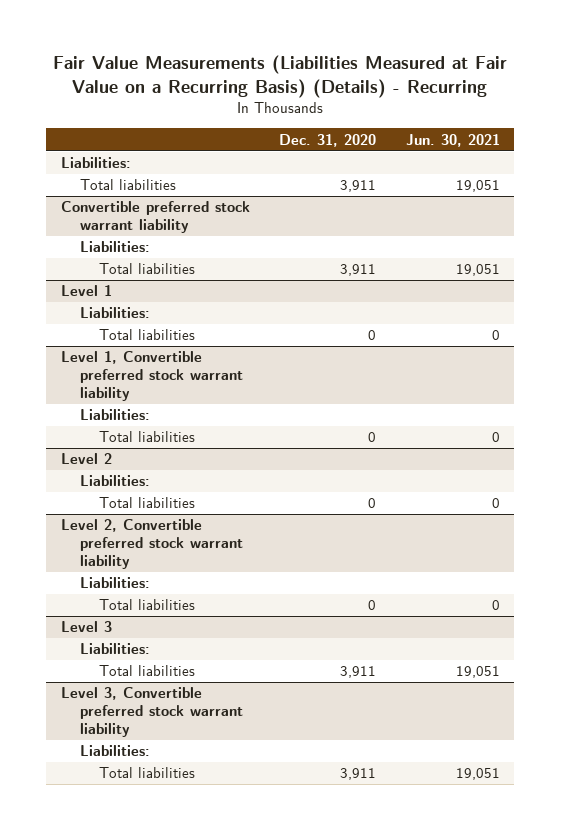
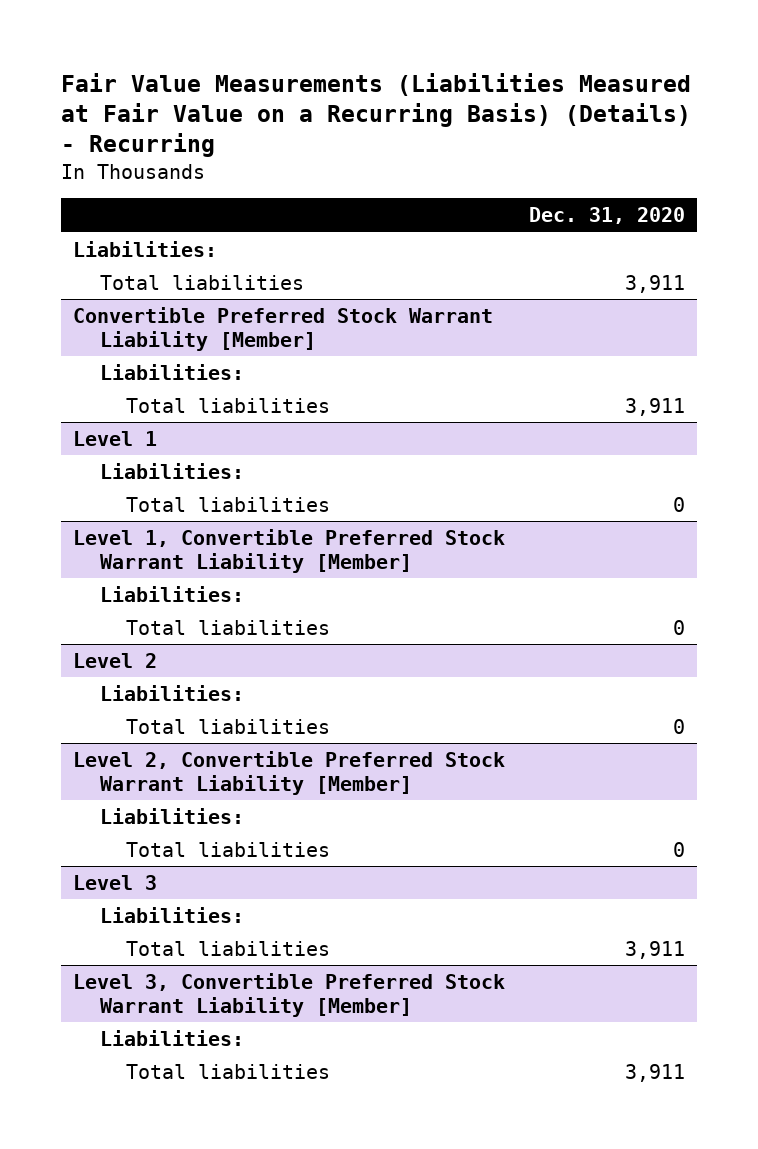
- | Dec. 31, 2020 | Jun. 30, 2021
+ | Dec. 31, 2020
- Convertible preferred stock warrant liability
+ Convertible Preferred Stock Warrant Liability [Member]
- Level 1, Convertible preferred stock warrant liability
+ Level 1, Convertible Preferred Stock Warrant Liability [Member]
- Level 2, Convertible preferred stock warrant liability
+ Level 2, Convertible Preferred Stock Warrant Liability [Member]
- Level 3, Convertible preferred stock warrant liability
+ Level 3, Convertible Preferred Stock Warrant Liability [Member]

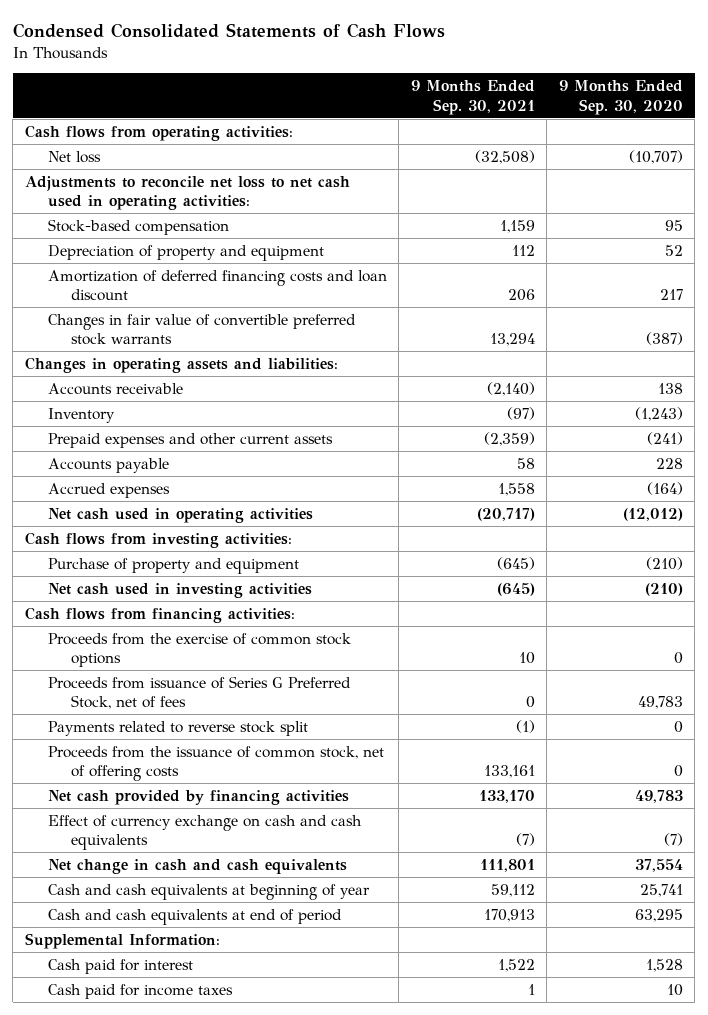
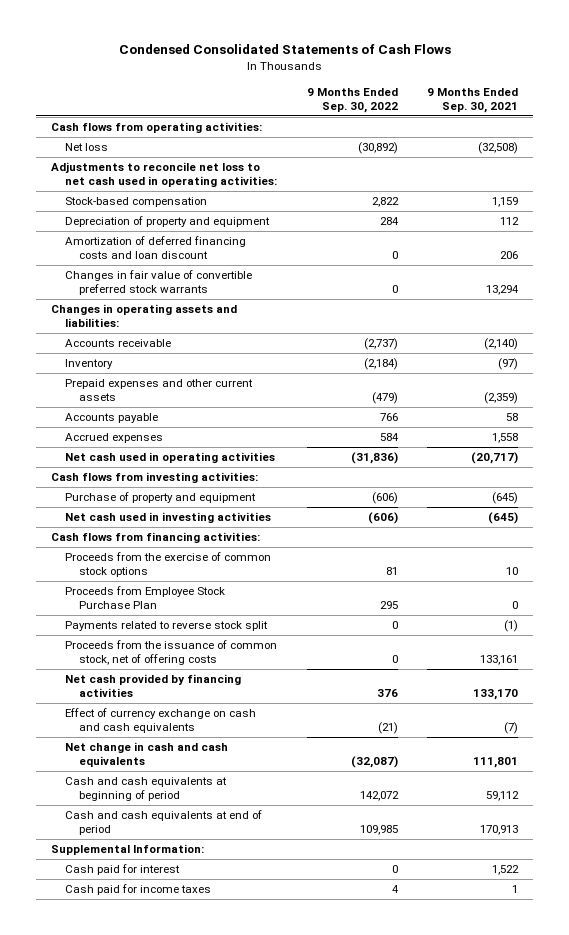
- | 9 Months Ended Sep. 30, 2021 | 9 Months Ended Sep. 30, 2020
+ | 9 Months Ended Sep. 30, 2022 | 9 Months Ended Sep. 30, 2021
- Proceeds from issuance of Series G Preferred Stock, net of fees | 0 | 49,783
+ Proceeds from Employee Stock Purchase Plan | 295 | 0
- Cash and cash equivalents at beginning of year | 59,112 | 25,741
+ Cash and cash equivalents at beginning of period | 142,072 | 59,112

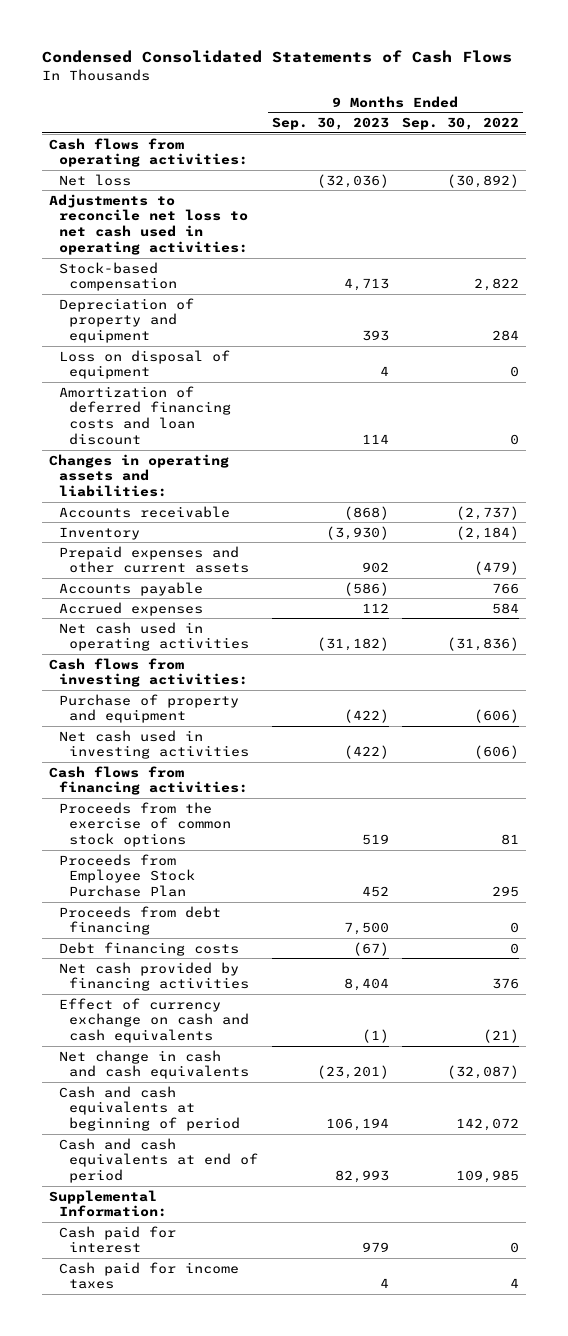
- | 9 Months Ended Sep. 30, 2022 | 9 Months Ended Sep. 30, 2021
+ | 9 Months Ended Sep. 30, 2023 | 9 Months Ended Sep. 30, 2022
+ Loss on disposal of equipment | 4 | 0
- Changes in fair value of convertible preferred stock warrants | 0 | 13,294
- Payments related to reverse stock split | 0 | (1)
- Proceeds from the issuance of common stock, net of offering costs | 0 | 133,161
+ Proceeds from debt financing | 7,500 | 0
+ Debt financing costs | (67) | 0

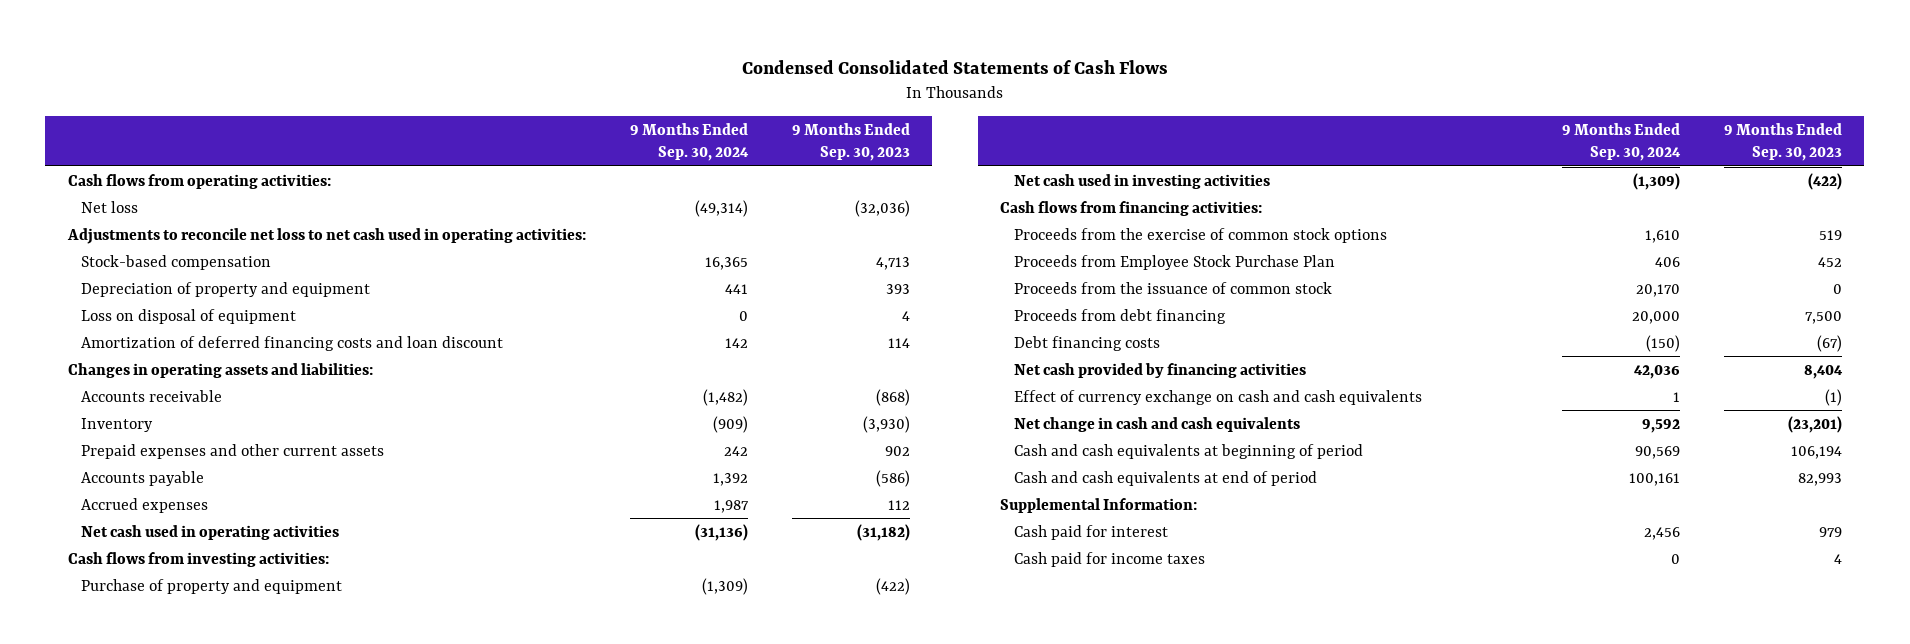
- | 9 Months Ended Sep. 30, 2023 | 9 Months Ended Sep. 30, 2022
+ | 9 Months Ended Sep. 30, 2024 | 9 Months Ended Sep. 30, 2023
+ Proceeds from the issuance of common stock | 20,170 | 0

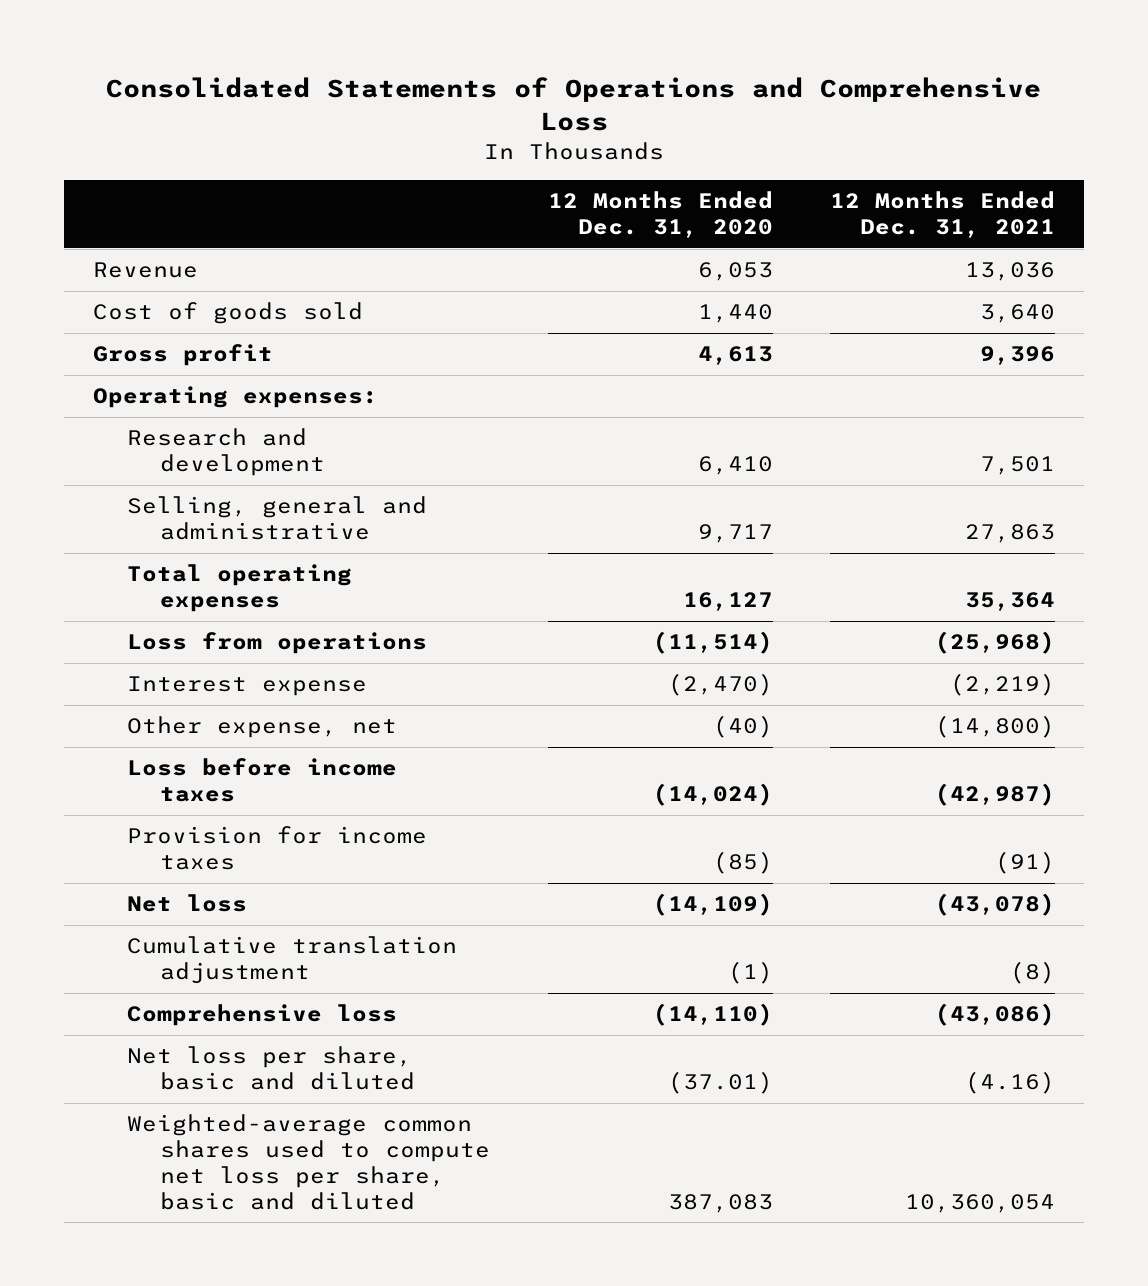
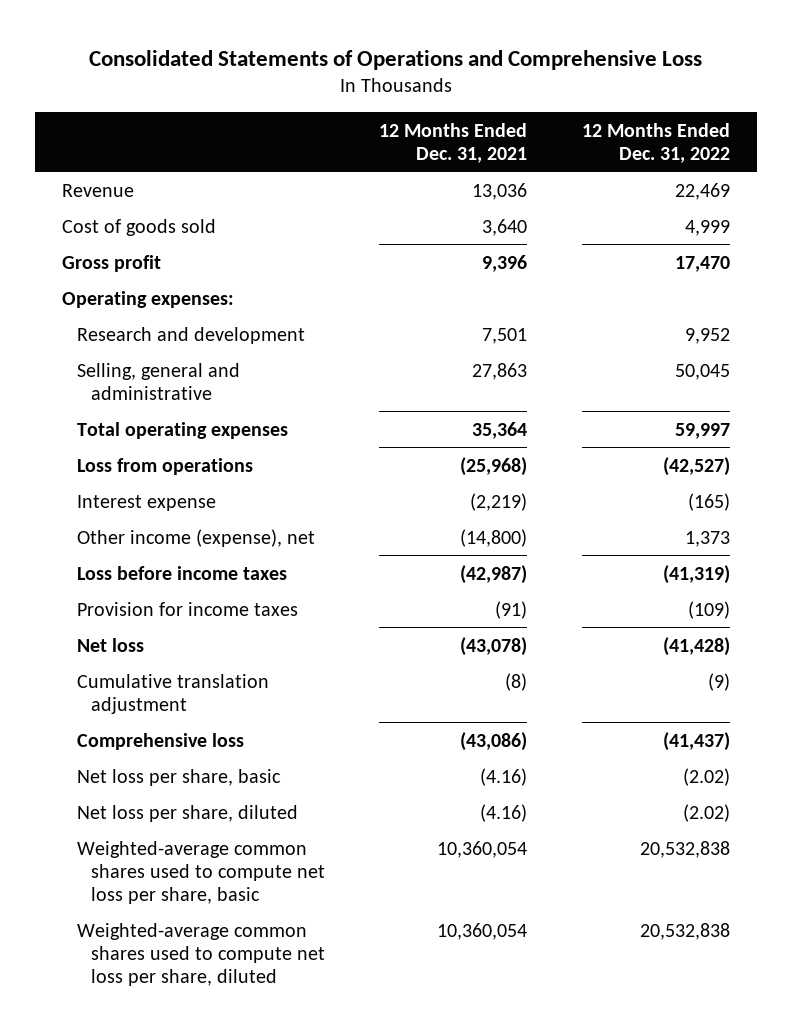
- | 12 Months Ended Dec. 31, 2020 | 12 Months Ended Dec. 31, 2021
+ | 12 Months Ended Dec. 31, 2021 | 12 Months Ended Dec. 31, 2022
- Other expense, net | (40) | (14,800)
+ Other income (expense), net | (14,800) | 1,373
- Net loss per share, basic and diluted | (37.01) | (4.16)
- Weighted-average common shares used to compute net loss per share, basic and diluted | 387,083 | 10,360,054
+ Net loss per share, basic | (4.16) | (2.02)
+ Net loss per share, diluted | (4.16) | (2.02)
+ Weighted-average common shares used to compute net loss per share, basic | 10,360,054 | 20,532,838
+ Weighted-average common shares used to compute net loss per share, diluted | 10,360,054 | 20,532,838

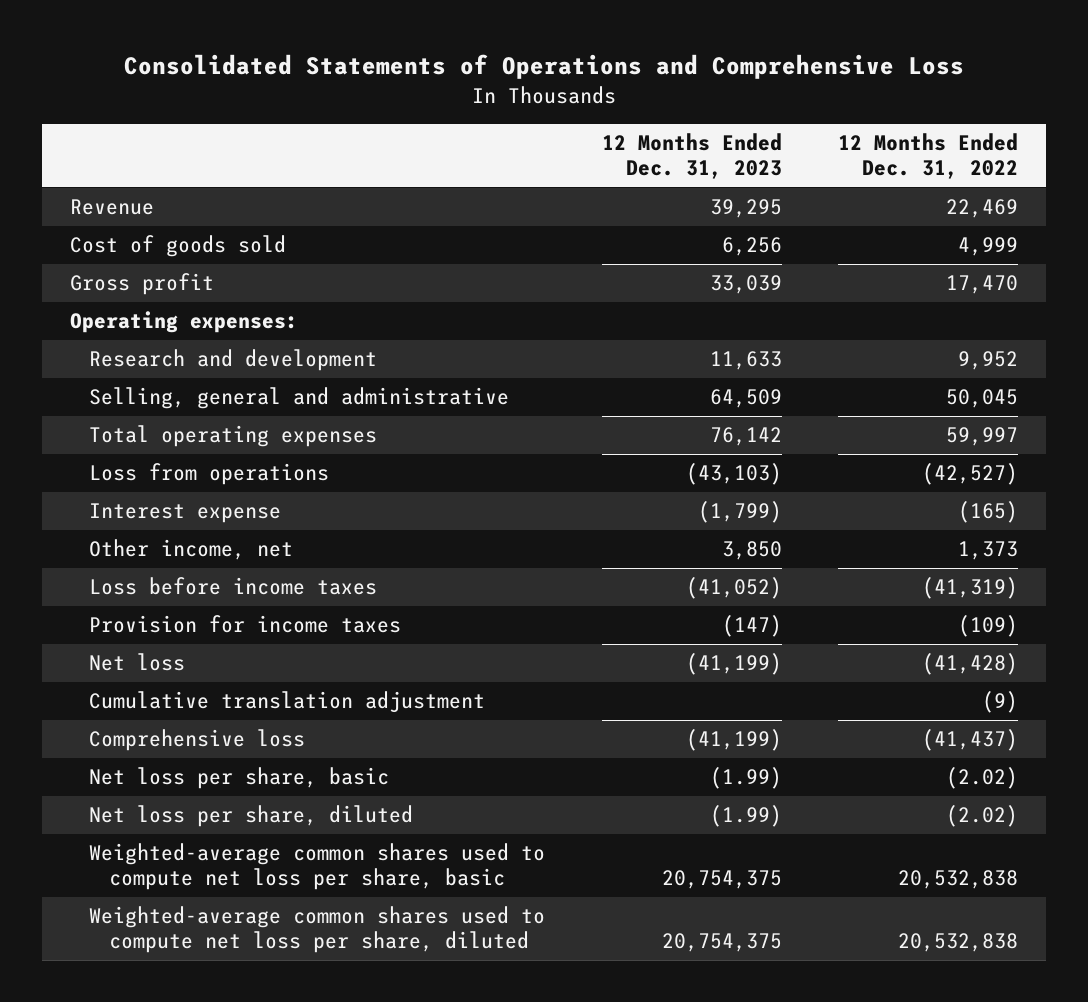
- | 12 Months Ended Dec. 31, 2021 | 12 Months Ended Dec. 31, 2022
+ | 12 Months Ended Dec. 31, 2023 | 12 Months Ended Dec. 31, 2022
- Other income (expense), net | (14,800) | 1,373
+ Other income, net | 3,850 | 1,373

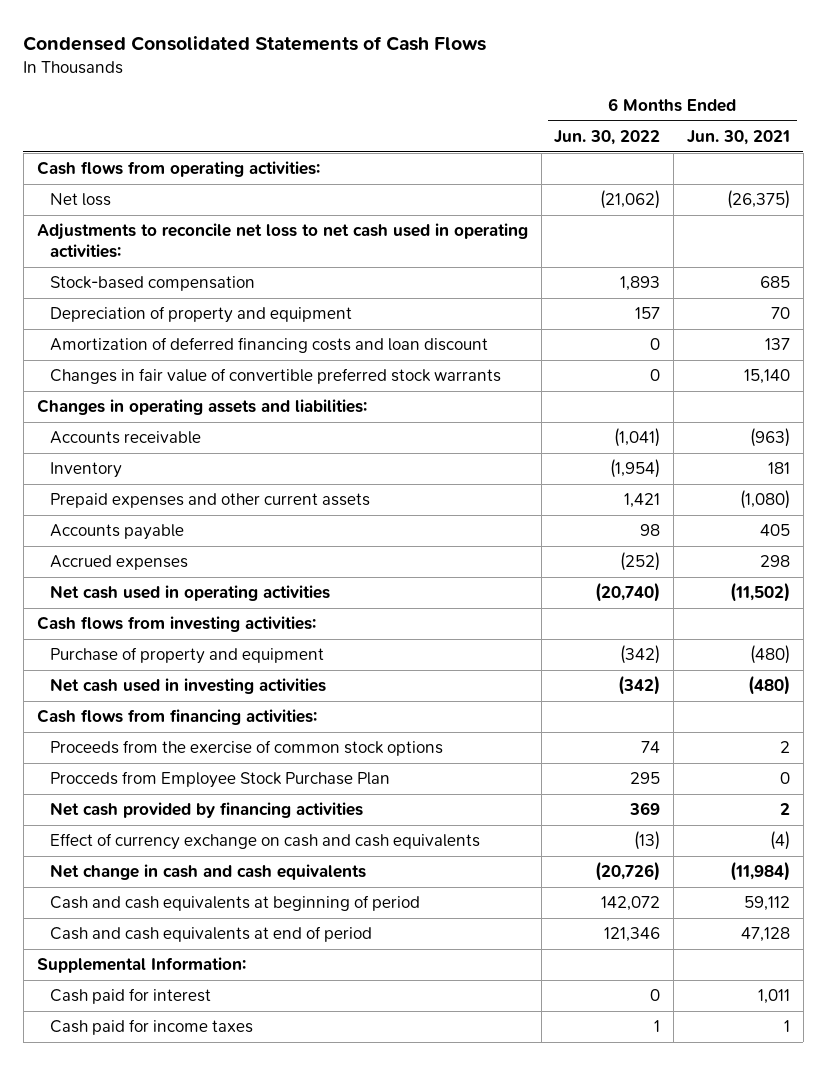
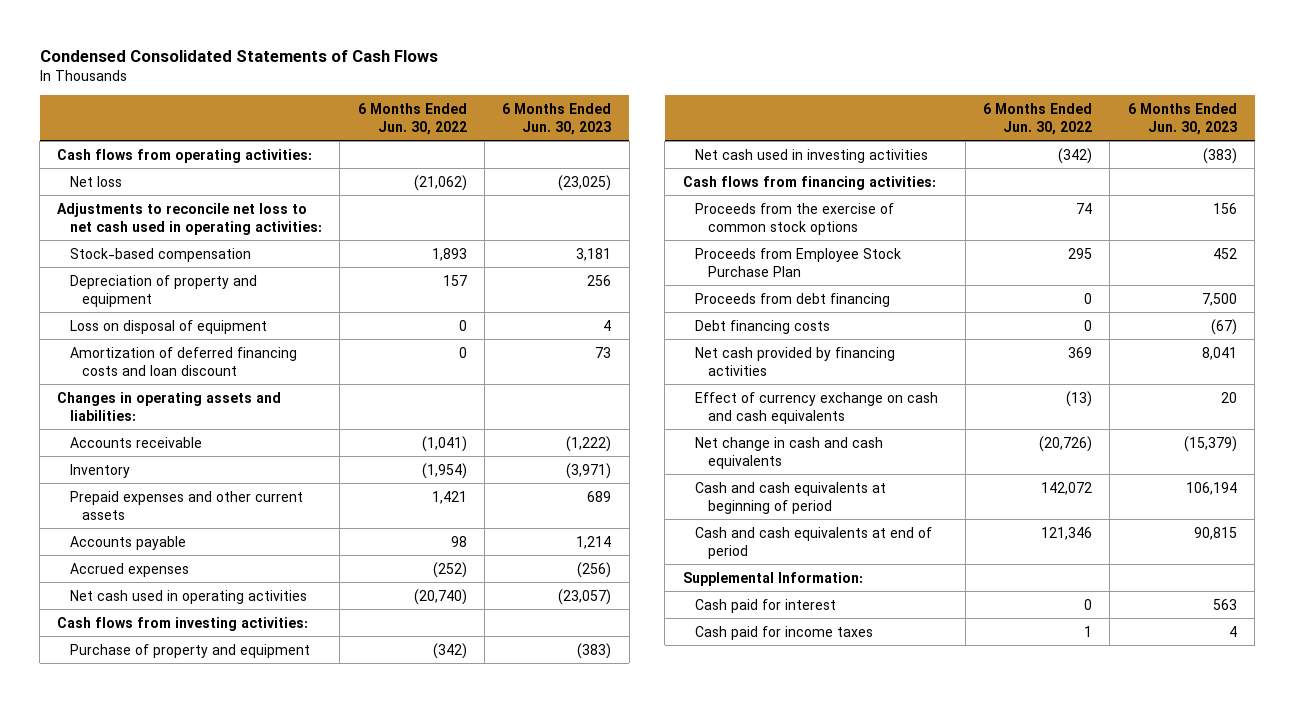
- | 6 Months Ended Jun. 30, 2022 | 6 Months Ended Jun. 30, 2021
+ | 6 Months Ended Jun. 30, 2022 | 6 Months Ended Jun. 30, 2023
+ Loss on disposal of equipment | 0 | 4
- Changes in fair value of convertible preferred stock warrants | 0 | 15,140
- Procceds from Employee Stock Purchase Plan | 295 | 0
+ Proceeds from Employee Stock Purchase Plan | 295 | 452
+ Proceeds from debt financing | 0 | 7,500
+ Debt financing costs | 0 | (67)

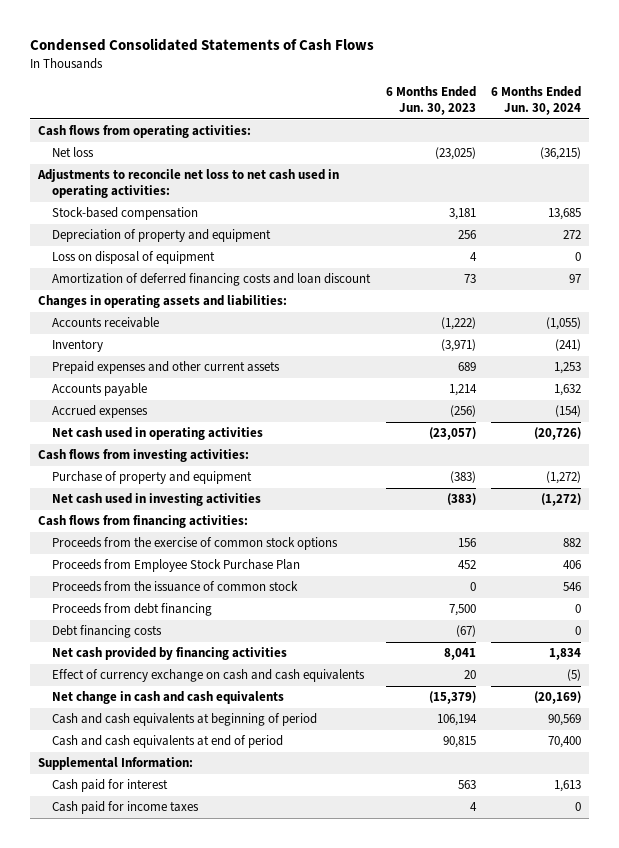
- | 6 Months Ended Jun. 30, 2022 | 6 Months Ended Jun. 30, 2023
+ | 6 Months Ended Jun. 30, 2023 | 6 Months Ended Jun. 30, 2024
+ Proceeds from the issuance of common stock | 0 | 546

